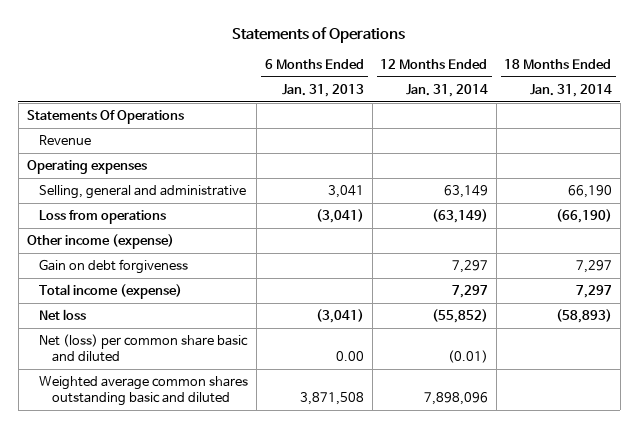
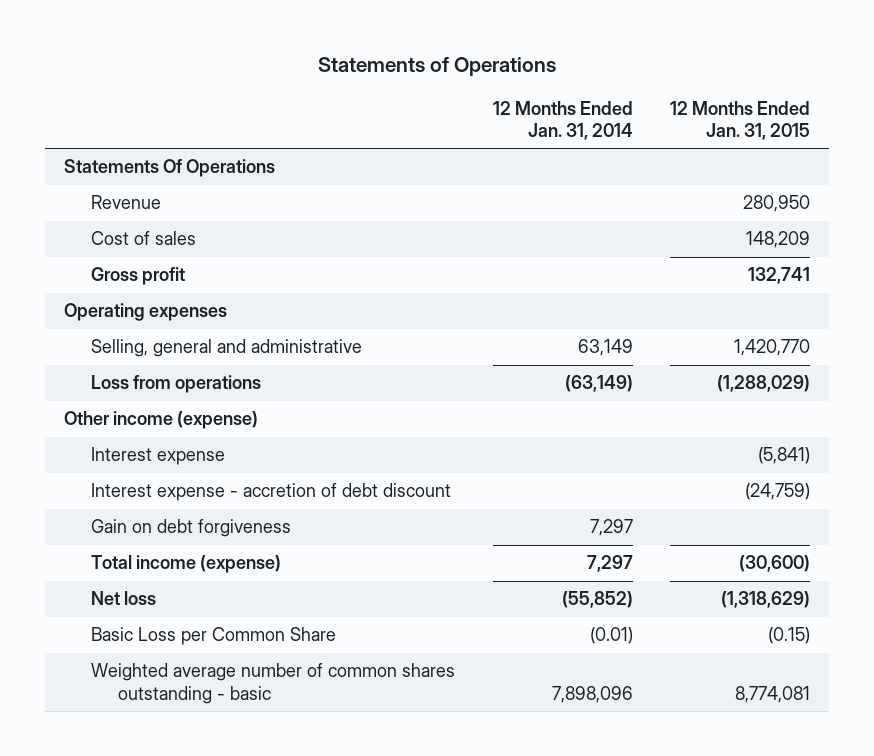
- | 6 Months Ended Jan. 31, 2013 | 12 Months Ended Jan. 31, 2014 | 18 Months Ended Jan. 31, 2014
+ | 12 Months Ended Jan. 31, 2014 | 12 Months Ended Jan. 31, 2015
+ Cost of sales | | 148,209
+ Gross profit | | 132,741
+ Interest expense | | (5,841)
+ Interest expense - accretion of debt discount | | (24,759)
- Net (loss) per common share basic and diluted | 0.00 | (0.01) |
- Weighted average common shares outstanding basic and diluted | 3,871,508 | 7,898,096 |
+ Basic Loss per Common Share | (0.01) | (0.15)
+ Weighted average number of common shares outstanding - basic | 7,898,096 | 8,774,081

